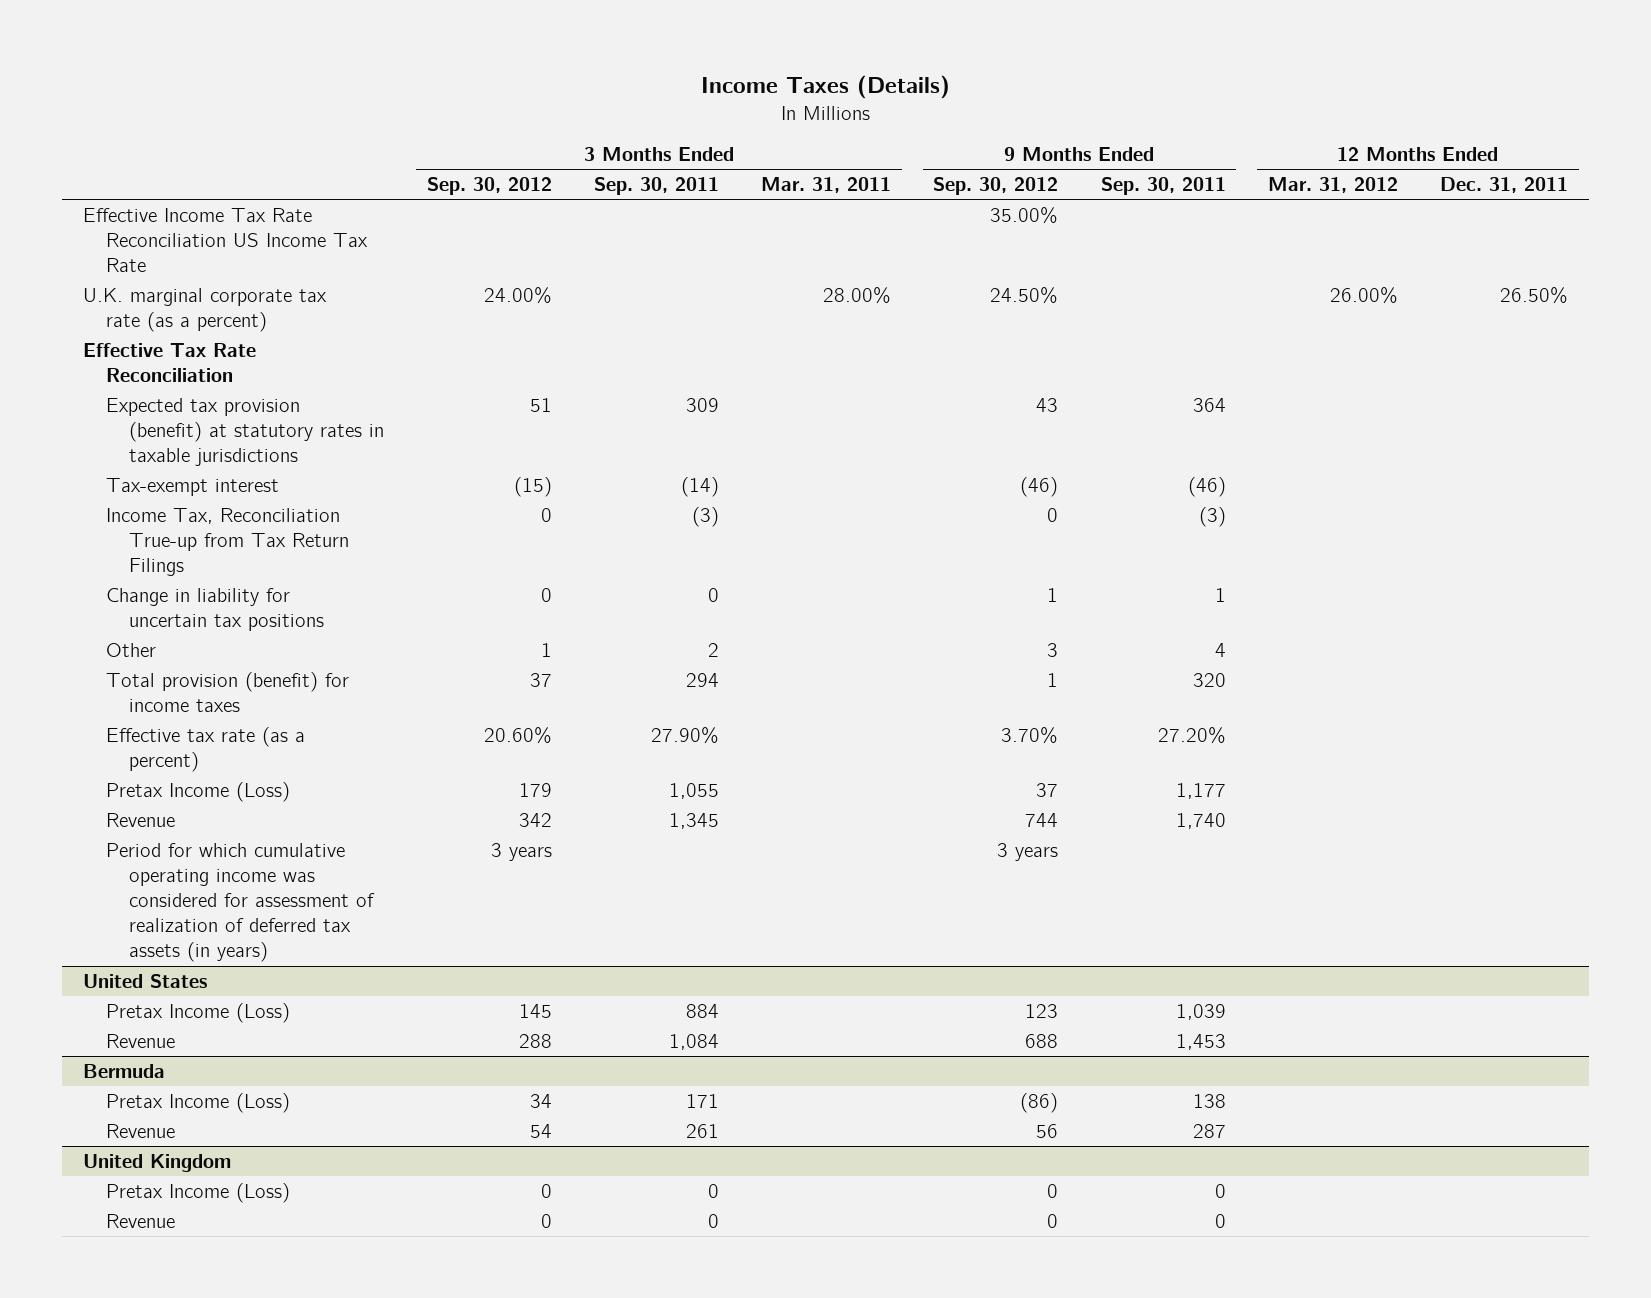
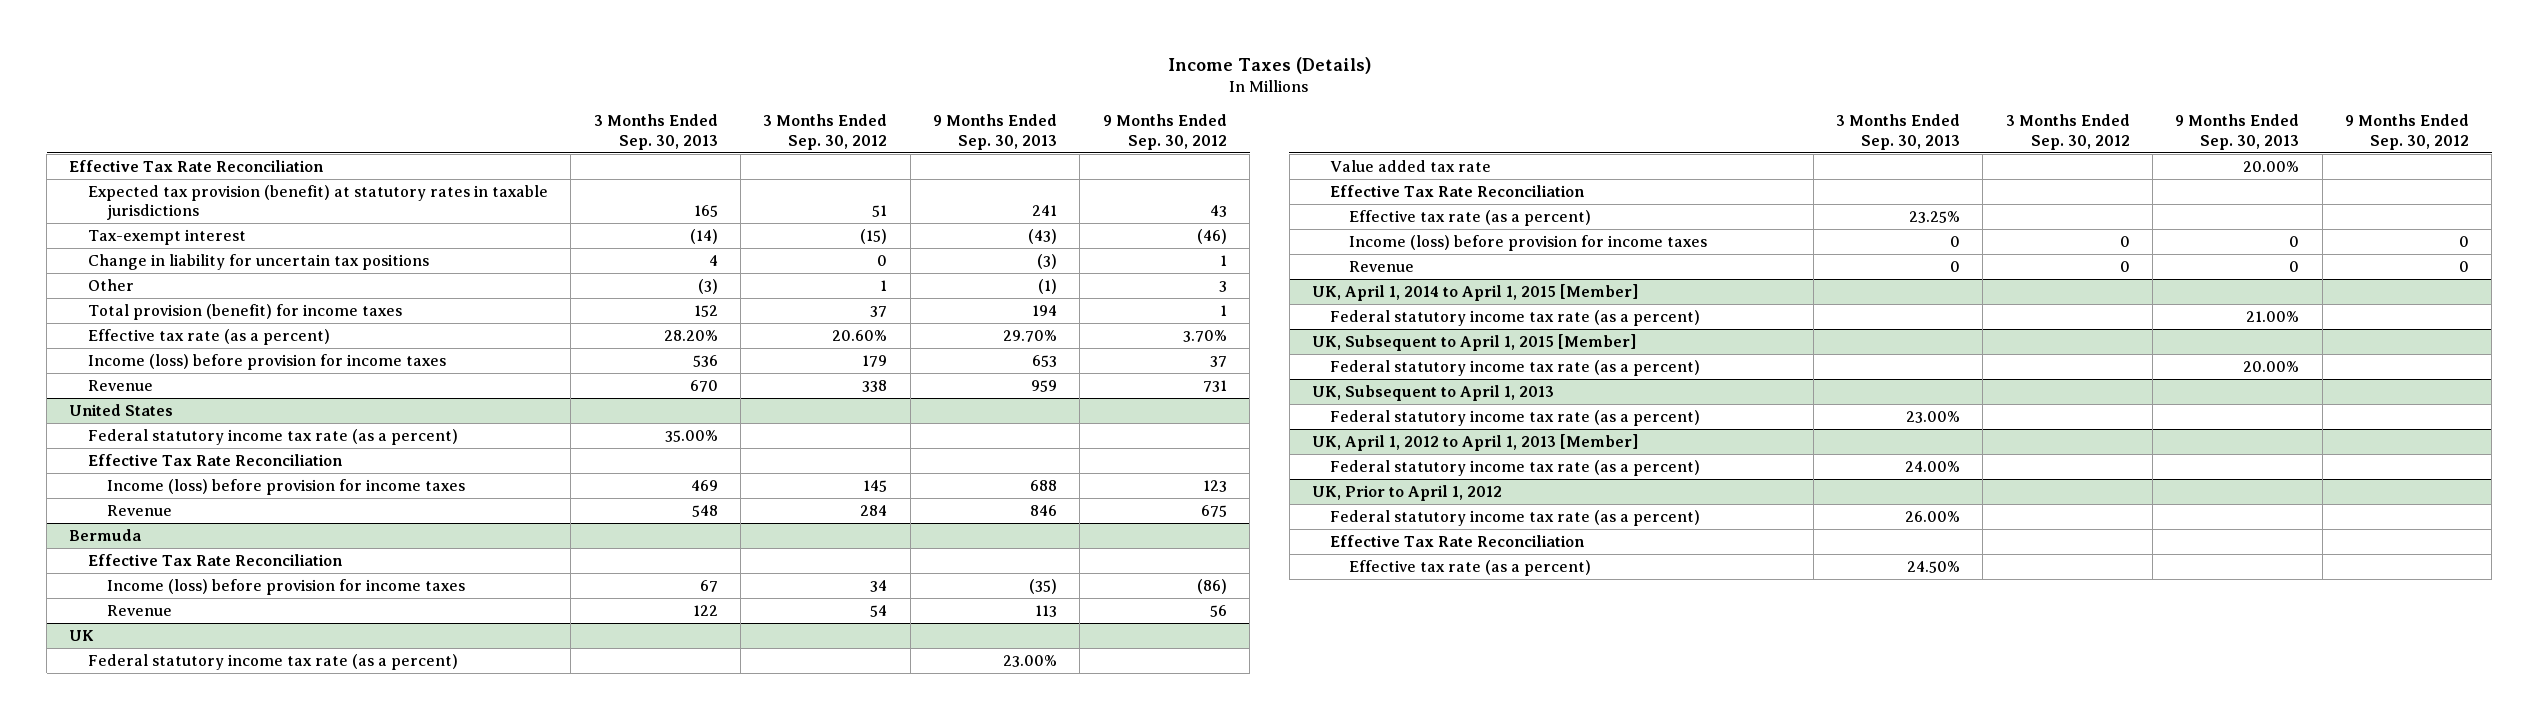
- | 3 Months Ended Sep. 30, 2012 | 3 Months Ended Sep. 30, 2011 | 3 Months Ended Mar. 31, 2011 | 9 Months Ended Sep. 30, 2012 | 9 Months Ended Sep. 30, 2011 | 12 Months Ended Mar. 31, 2012 | 12 Months Ended Dec. 31, 2011
+ | 3 Months Ended Sep. 30, 2013 | 3 Months Ended Sep. 30, 2012 | 9 Months Ended Sep. 30, 2013 | 9 Months Ended Sep. 30, 2012
- Effective Income Tax Rate Reconciliation US Income Tax Rate | | | | 35.00% | | |
- U.K. marginal corporate tax rate (as a percent) | 24.00% | | 28.00% | 24.50% | | 26.00% | 26.50%
- Income Tax, Reconciliation True-up from Tax Return Filings | 0 | (3) | | 0 | (3) | |
- Pretax Income (Loss) | 179 | 1,055 | | 37 | 1,177 | |
- Revenue | 342 | 1,345 | | 744 | 1,740 | |
- Period for which cumulative operating income was considered for assessment of realization of deferred tax assets (in years) | 3 years | | | 3 years | | |
+ Income (loss) before provision for income taxes | 536 | 179 | 653 | 37
+ Revenue | 670 | 338 | 959 | 731
@ United States
- Pretax Income (Loss) | 145 | 884 | | 123 | 1,039 | |
- Revenue | 288 | 1,084 | | 688 | 1,453 | |
+ Federal statutory income tax rate (as a percent) | 35.00% | | |
+ Effective Tax Rate Reconciliation
+ Income (loss) before provision for income taxes | 469 | 145 | 688 | 123
+ Revenue | 548 | 284 | 846 | 675
@ Bermuda
- Pretax Income (Loss) | 34 | 171 | | (86) | 138 | |
+ Effective Tax Rate Reconciliation
+ Income (loss) before provision for income taxes | 67 | 34 | (35) | (86)
- United Kingdom
- Pretax Income (Loss) | 0 | 0 | | 0 | 0 | |
- Revenue | 0 | 0 | | 0 | 0 | |
+ UK
+ Federal statutory income tax rate (as a percent) | | | 23.00% |
+ Value added tax rate | | | 20.00% |
+ Effective Tax Rate Reconciliation
+ Effective tax rate (as a percent) | 23.25% | | |
+ Income (loss) before provision for income taxes | 0 | 0 | 0 | 0
+ Revenue | 0 | 0 | 0 | 0
+ UK, April 1, 2014 to April 1, 2015 [Member]
+ Federal statutory income tax rate (as a percent) | | | 21.00% |
+ UK, Subsequent to April 1, 2015 [Member]
+ Federal statutory income tax rate (as a percent) | | | 20.00% |
+ UK, Subsequent to April 1, 2013
+ Federal statutory income tax rate (as a percent) | 23.00% | | |
+ UK, April 1, 2012 to April 1, 2013 [Member]
+ Federal statutory income tax rate (as a percent) | 24.00% | | |
+ UK, Prior to April 1, 2012
+ Federal statutory income tax rate (as a percent) | 26.00% | | |
+ Effective Tax Rate Reconciliation
+ Effective tax rate (as a percent) | 24.50% | | |

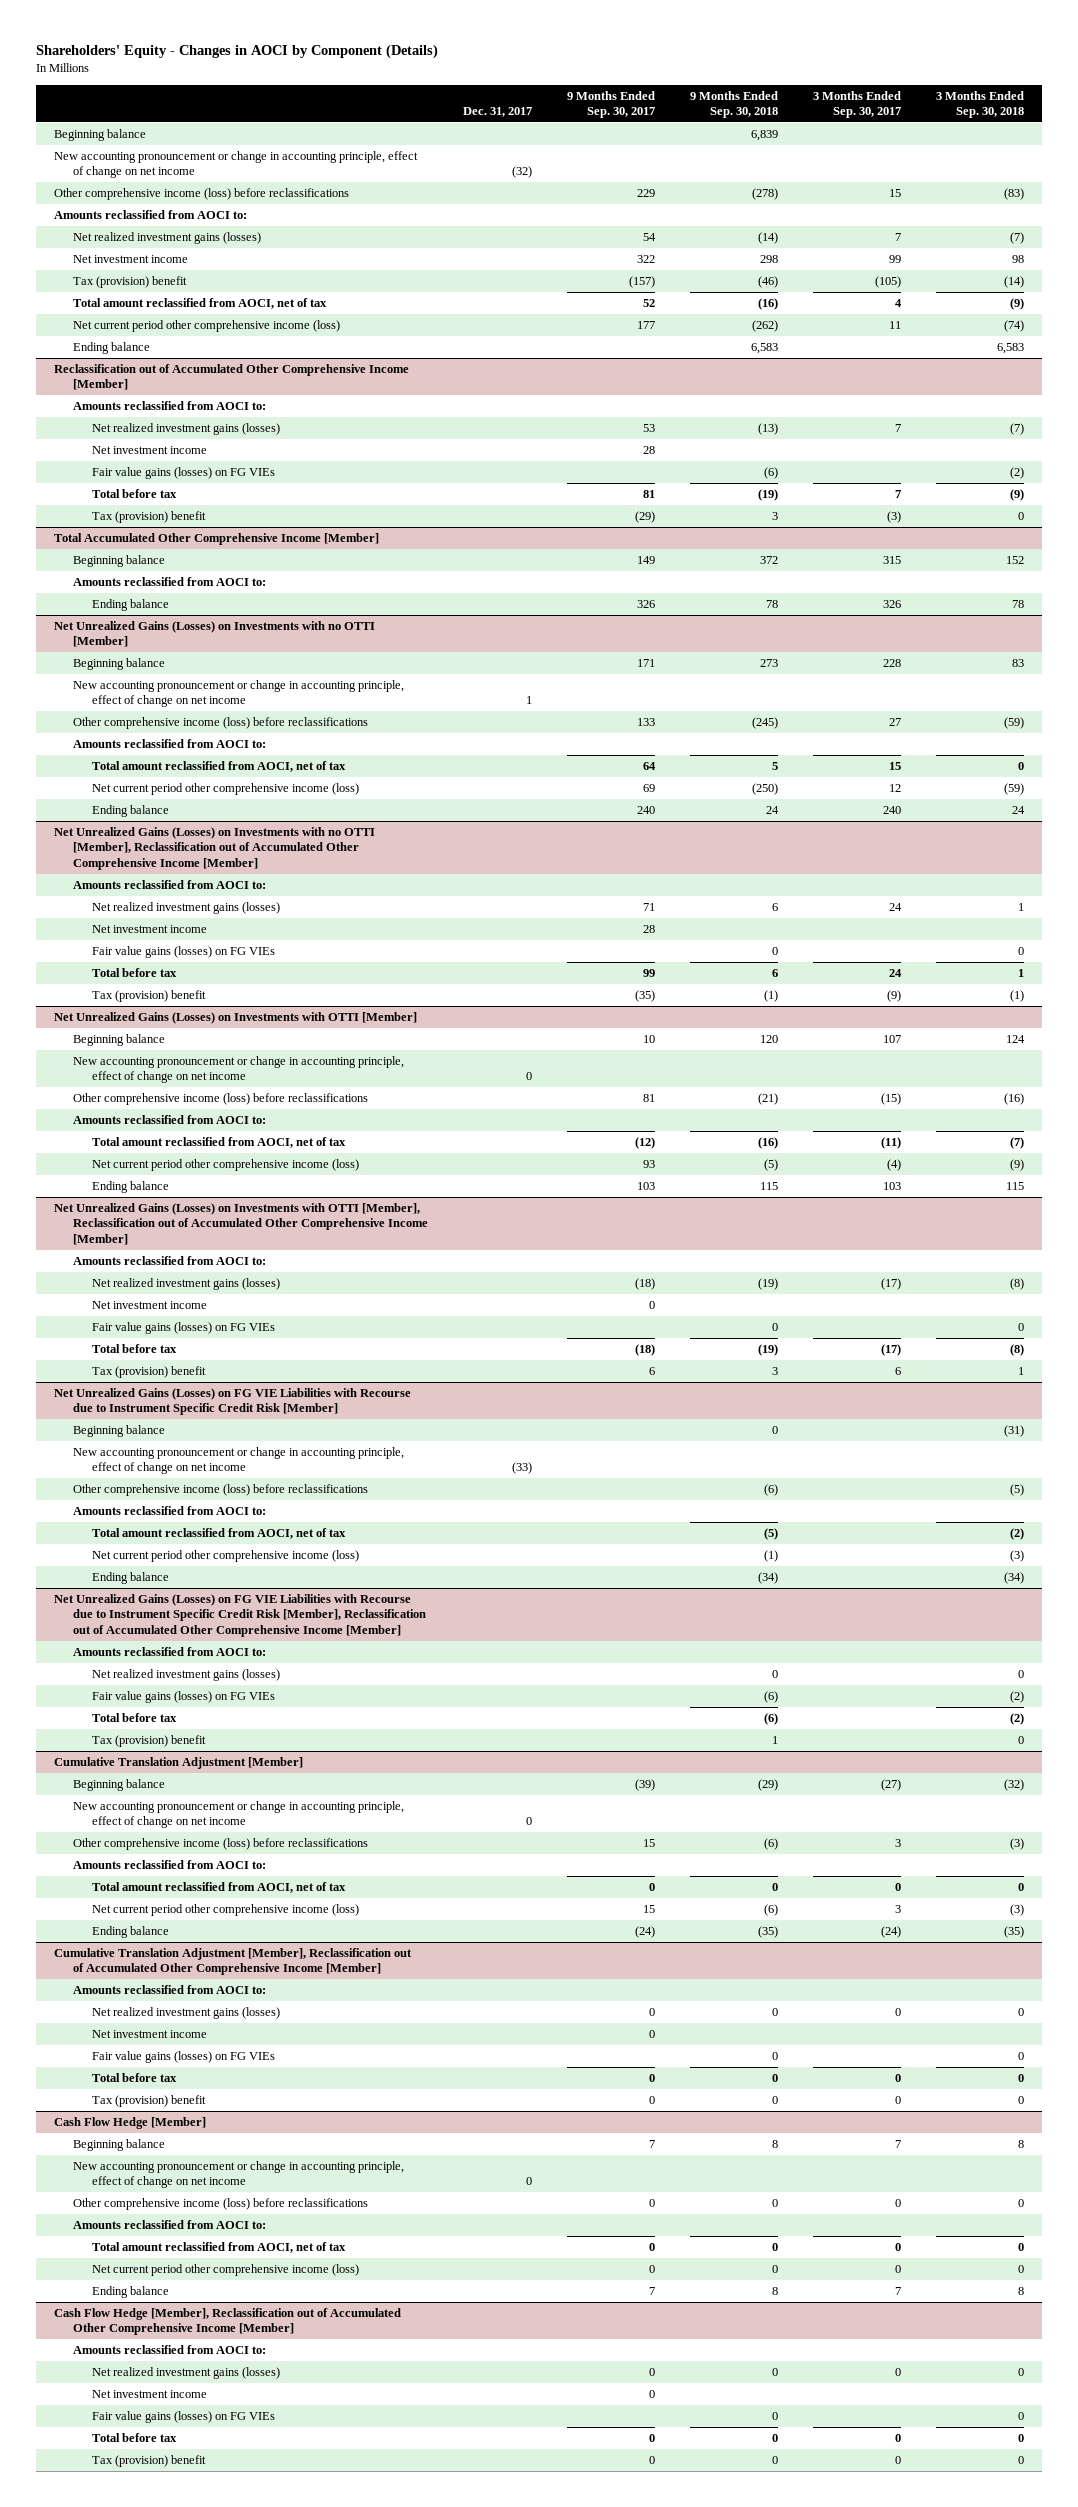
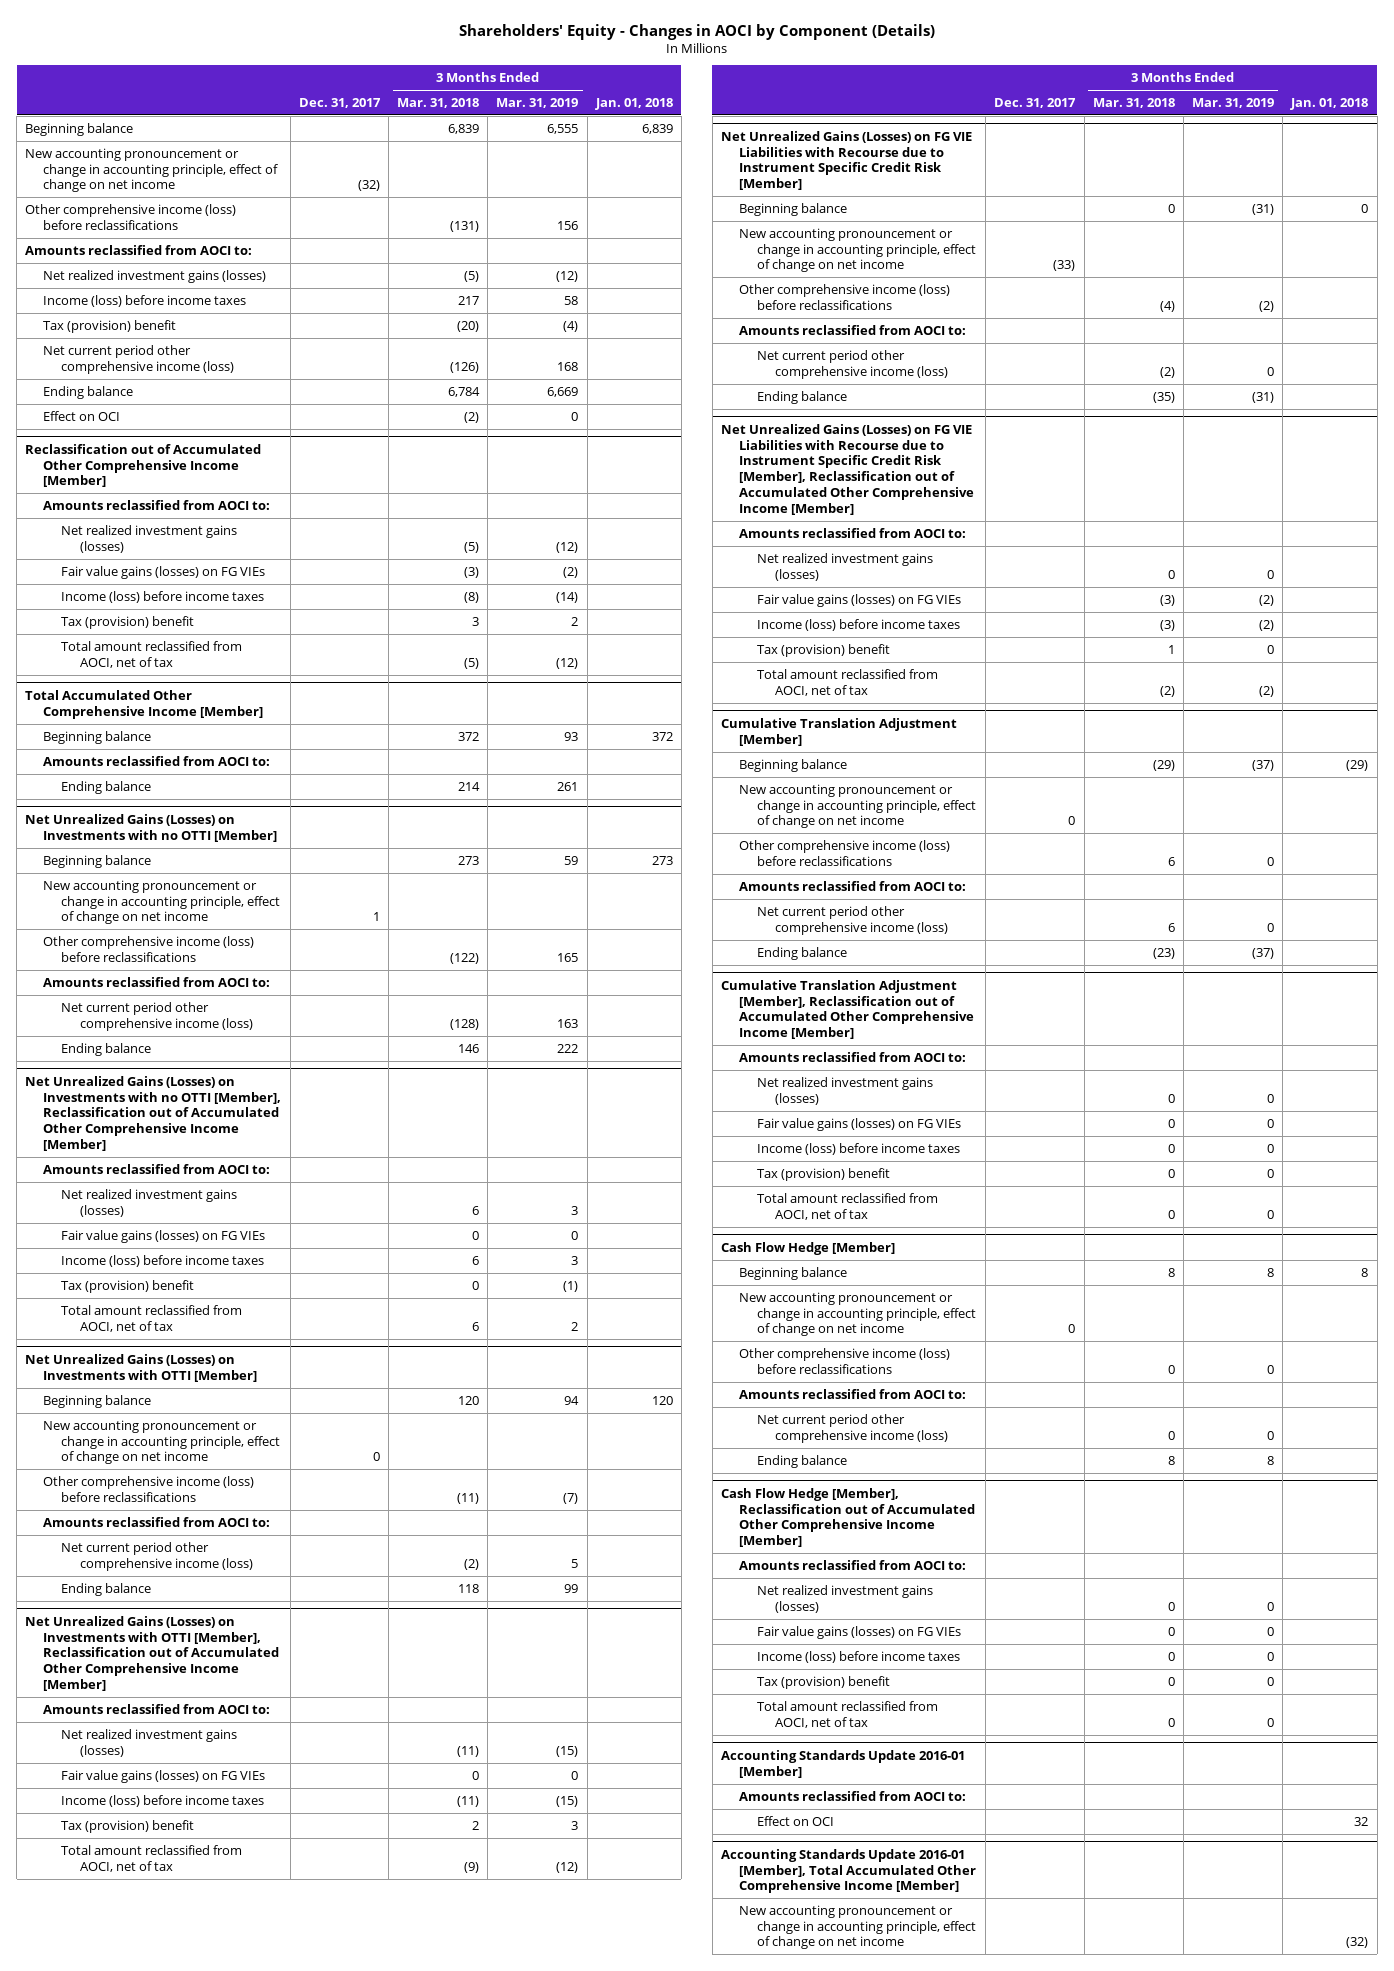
- | Dec. 31, 2017 | 9 Months Ended Sep. 30, 2017 | 9 Months Ended Sep. 30, 2018 | 3 Months Ended Sep. 30, 2017 | 3 Months Ended Sep. 30, 2018
+ | Dec. 31, 2017 | 3 Months Ended Mar. 31, 2018 | 3 Months Ended Mar. 31, 2019 | Jan. 01, 2018
- Net investment income | | 322 | 298 | 99 | 98
+ Income (loss) before income taxes | | 217 | 58 |
- Total amount reclassified from AOCI, net of tax | | 52 | (16) | 4 | (9)
+ Effect on OCI | | (2) | 0 |
@ Reclassification out of Accumulated Other Comprehensive Income [Member]
- Net investment income | | 28 | | |
- Total before tax | | 81 | (19) | 7 | (9)
+ Income (loss) before income taxes | | (8) | (14) |
+ Total amount reclassified from AOCI, net of tax | | (5) | (12) |
@ Net Unrealized Gains (Losses) on Investments with no OTTI [Member]
- Total amount reclassified from AOCI, net of tax | | 64 | 5 | 15 | 0
@ Net Unrealized Gains (Losses) on Investments with no OTTI [Member], Reclassification out of Accumulated Other Comprehensive Income [Member]
- Net investment income | | 28 | | |
- Total before tax | | 99 | 6 | 24 | 1
+ Income (loss) before income taxes | | 6 | 3 |
+ Total amount reclassified from AOCI, net of tax | | 6 | 2 |
@ Net Unrealized Gains (Losses) on Investments with OTTI [Member]
- Total amount reclassified from AOCI, net of tax | | (12) | (16) | (11) | (7)
@ Net Unrealized Gains (Losses) on Investments with OTTI [Member], Reclassification out of Accumulated Other Comprehensive Income [Member]
- Net investment income | | 0 | | |
- Total before tax | | (18) | (19) | (17) | (8)
+ Income (loss) before income taxes | | (11) | (15) |
+ Total amount reclassified from AOCI, net of tax | | (9) | (12) |
@ Net Unrealized Gains (Losses) on FG VIE Liabilities with Recourse due to Instrument Specific Credit Risk [Member]
- Total amount reclassified from AOCI, net of tax | | | (5) | | (2)
@ Net Unrealized Gains (Losses) on FG VIE Liabilities with Recourse due to Instrument Specific Credit Risk [Member], Reclassification out of Accumulated Other Comprehensive Income [Member]
- Total before tax | | | (6) | | (2)
+ Income (loss) before income taxes | | (3) | (2) |
+ Total amount reclassified from AOCI, net of tax | | (2) | (2) |
@ Cumulative Translation Adjustment [Member]
- Total amount reclassified from AOCI, net of tax | | 0 | 0 | 0 | 0
@ Cumulative Translation Adjustment [Member], Reclassification out of Accumulated Other Comprehensive Income [Member]
- Net investment income | | 0 | | |
- Total before tax | | 0 | 0 | 0 | 0
+ Income (loss) before income taxes | | 0 | 0 |
+ Total amount reclassified from AOCI, net of tax | | 0 | 0 |
@ Cash Flow Hedge [Member]
- Total amount reclassified from AOCI, net of tax | | 0 | 0 | 0 | 0
@ Cash Flow Hedge [Member], Reclassification out of Accumulated Other Comprehensive Income [Member]
- Net investment income | | 0 | | |
- Total before tax | | 0 | 0 | 0 | 0
+ Income (loss) before income taxes | | 0 | 0 |
+ Total amount reclassified from AOCI, net of tax | | 0 | 0 |
+ Accounting Standards Update 2016-01 [Member]
+ Amounts reclassified from AOCI to:
+ Effect on OCI | | | | 32
+ Accounting Standards Update 2016-01 [Member], Total Accumulated Other Comprehensive Income [Member]
+ New accounting pronouncement or change in accounting principle, effect of change on net income | | | | (32)

